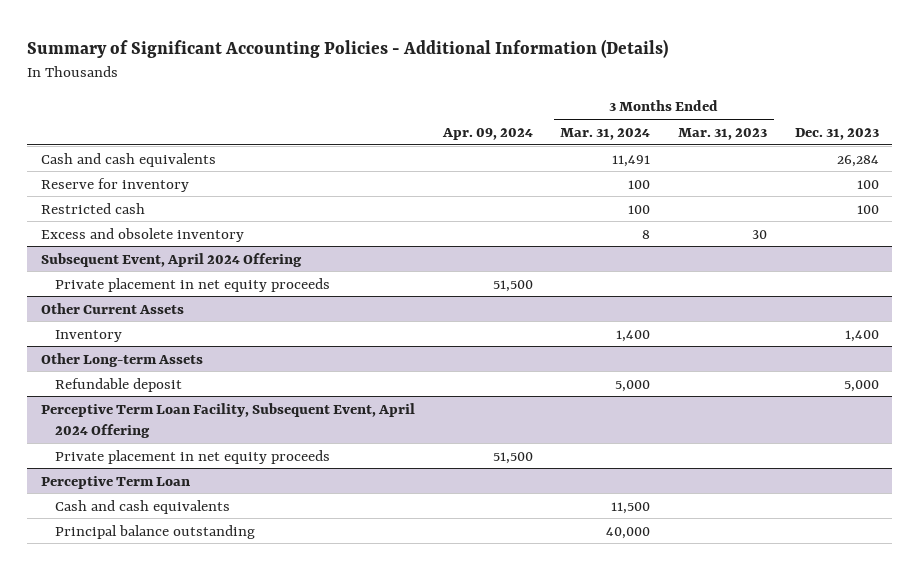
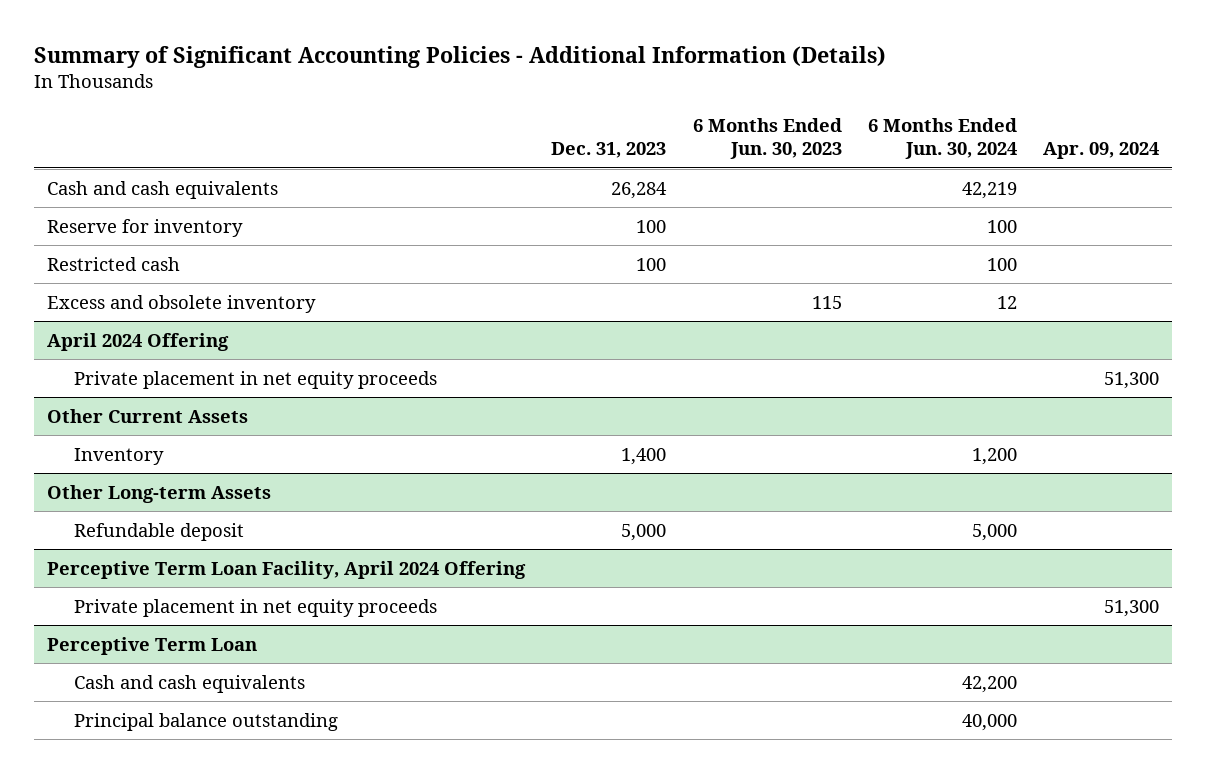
- | Apr. 09, 2024 | 3 Months Ended Mar. 31, 2024 | 3 Months Ended Mar. 31, 2023 | Dec. 31, 2023
+ | Dec. 31, 2023 | 6 Months Ended Jun. 30, 2023 | 6 Months Ended Jun. 30, 2024 | Apr. 09, 2024
- Subsequent Event, April 2024 Offering
- Private placement in net equity proceeds | 51,500 | | |
+ April 2024 Offering
+ Private placement in net equity proceeds | | | | 51,300
- Perceptive Term Loan Facility, Subsequent Event, April 2024 Offering
- Private placement in net equity proceeds | 51,500 | | |
+ Perceptive Term Loan Facility, April 2024 Offering
+ Private placement in net equity proceeds | | | | 51,300

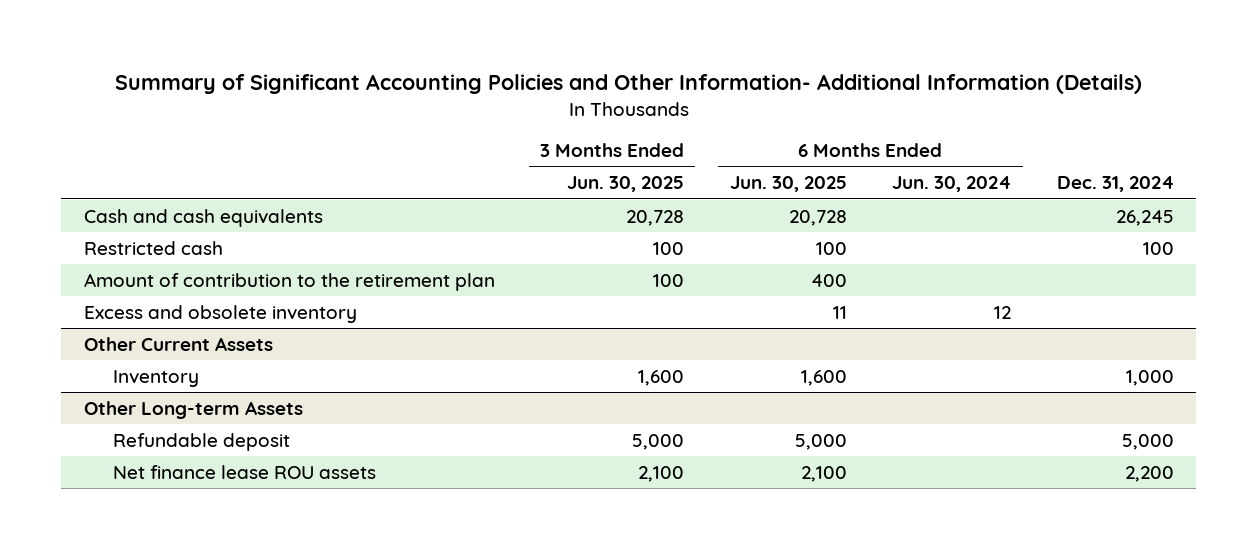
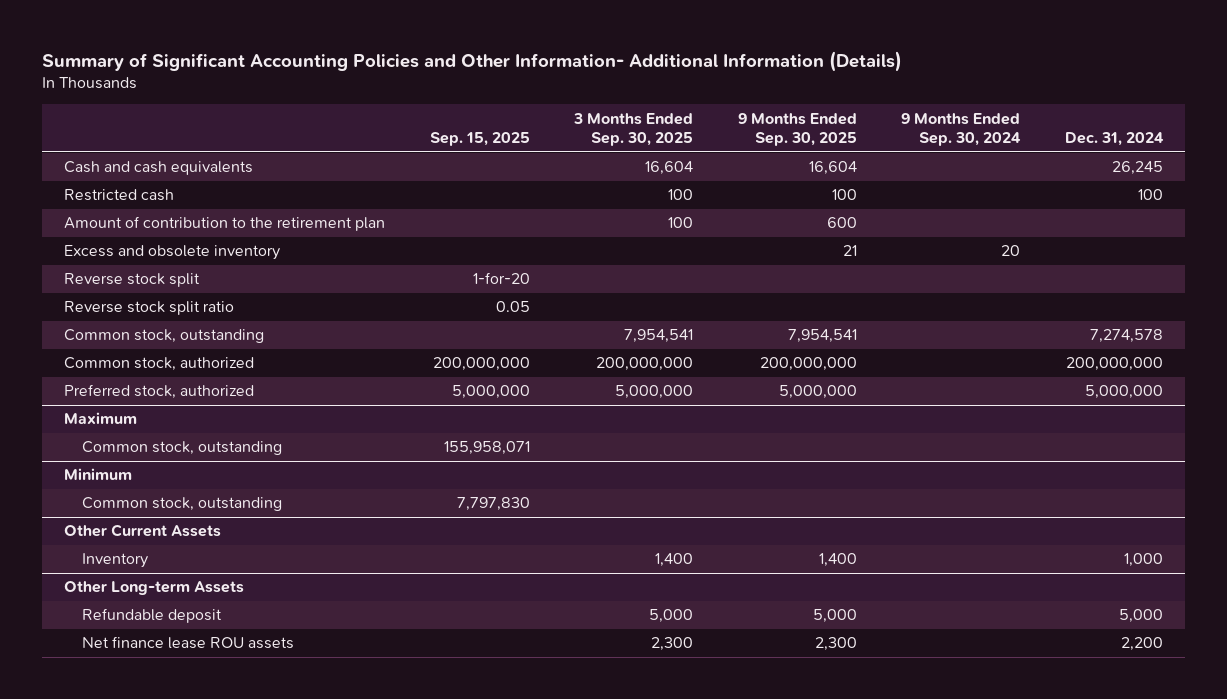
- | 3 Months Ended Jun. 30, 2025 | 6 Months Ended Jun. 30, 2025 | 6 Months Ended Jun. 30, 2024 | Dec. 31, 2024
+ | Sep. 15, 2025 | 3 Months Ended Sep. 30, 2025 | 9 Months Ended Sep. 30, 2025 | 9 Months Ended Sep. 30, 2024 | Dec. 31, 2024
+ Reverse stock split | 1-for-20 | | | |
+ Reverse stock split ratio | 0.05 | | | |
+ Common stock, outstanding | | 7,954,541 | 7,954,541 | | 7,274,578
+ Common stock, authorized | 200,000,000 | 200,000,000 | 200,000,000 | | 200,000,000
+ Preferred stock, authorized | 5,000,000 | 5,000,000 | 5,000,000 | | 5,000,000
+ Maximum
+ Common stock, outstanding | 155,958,071 | | | |
+ Minimum
+ Common stock, outstanding | 7,797,830 | | | |

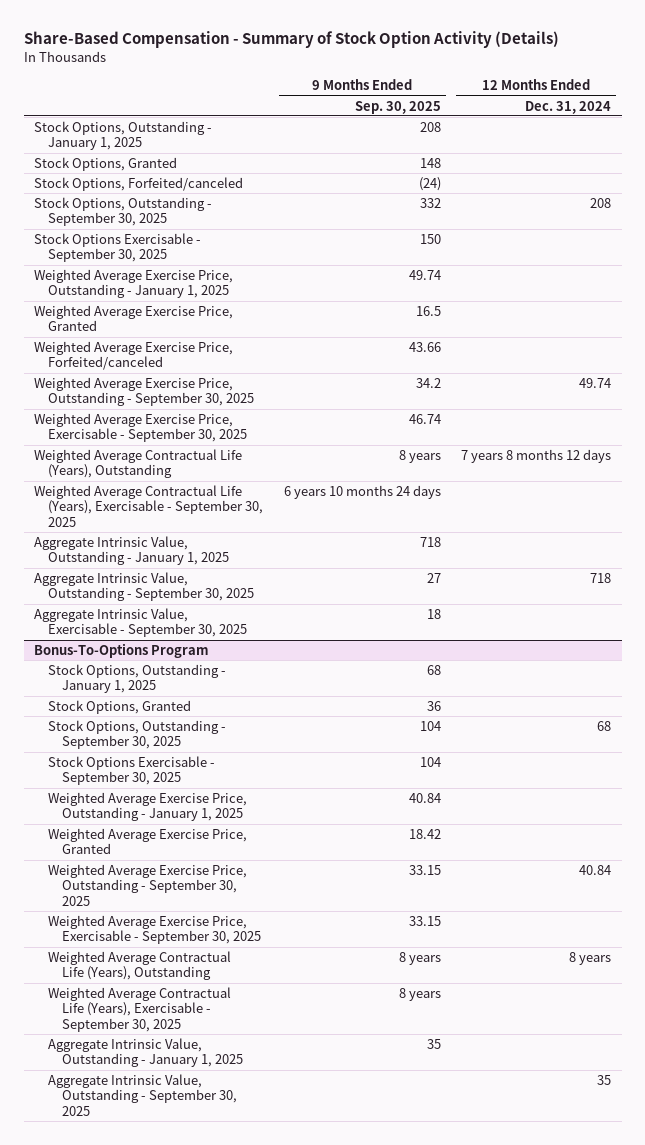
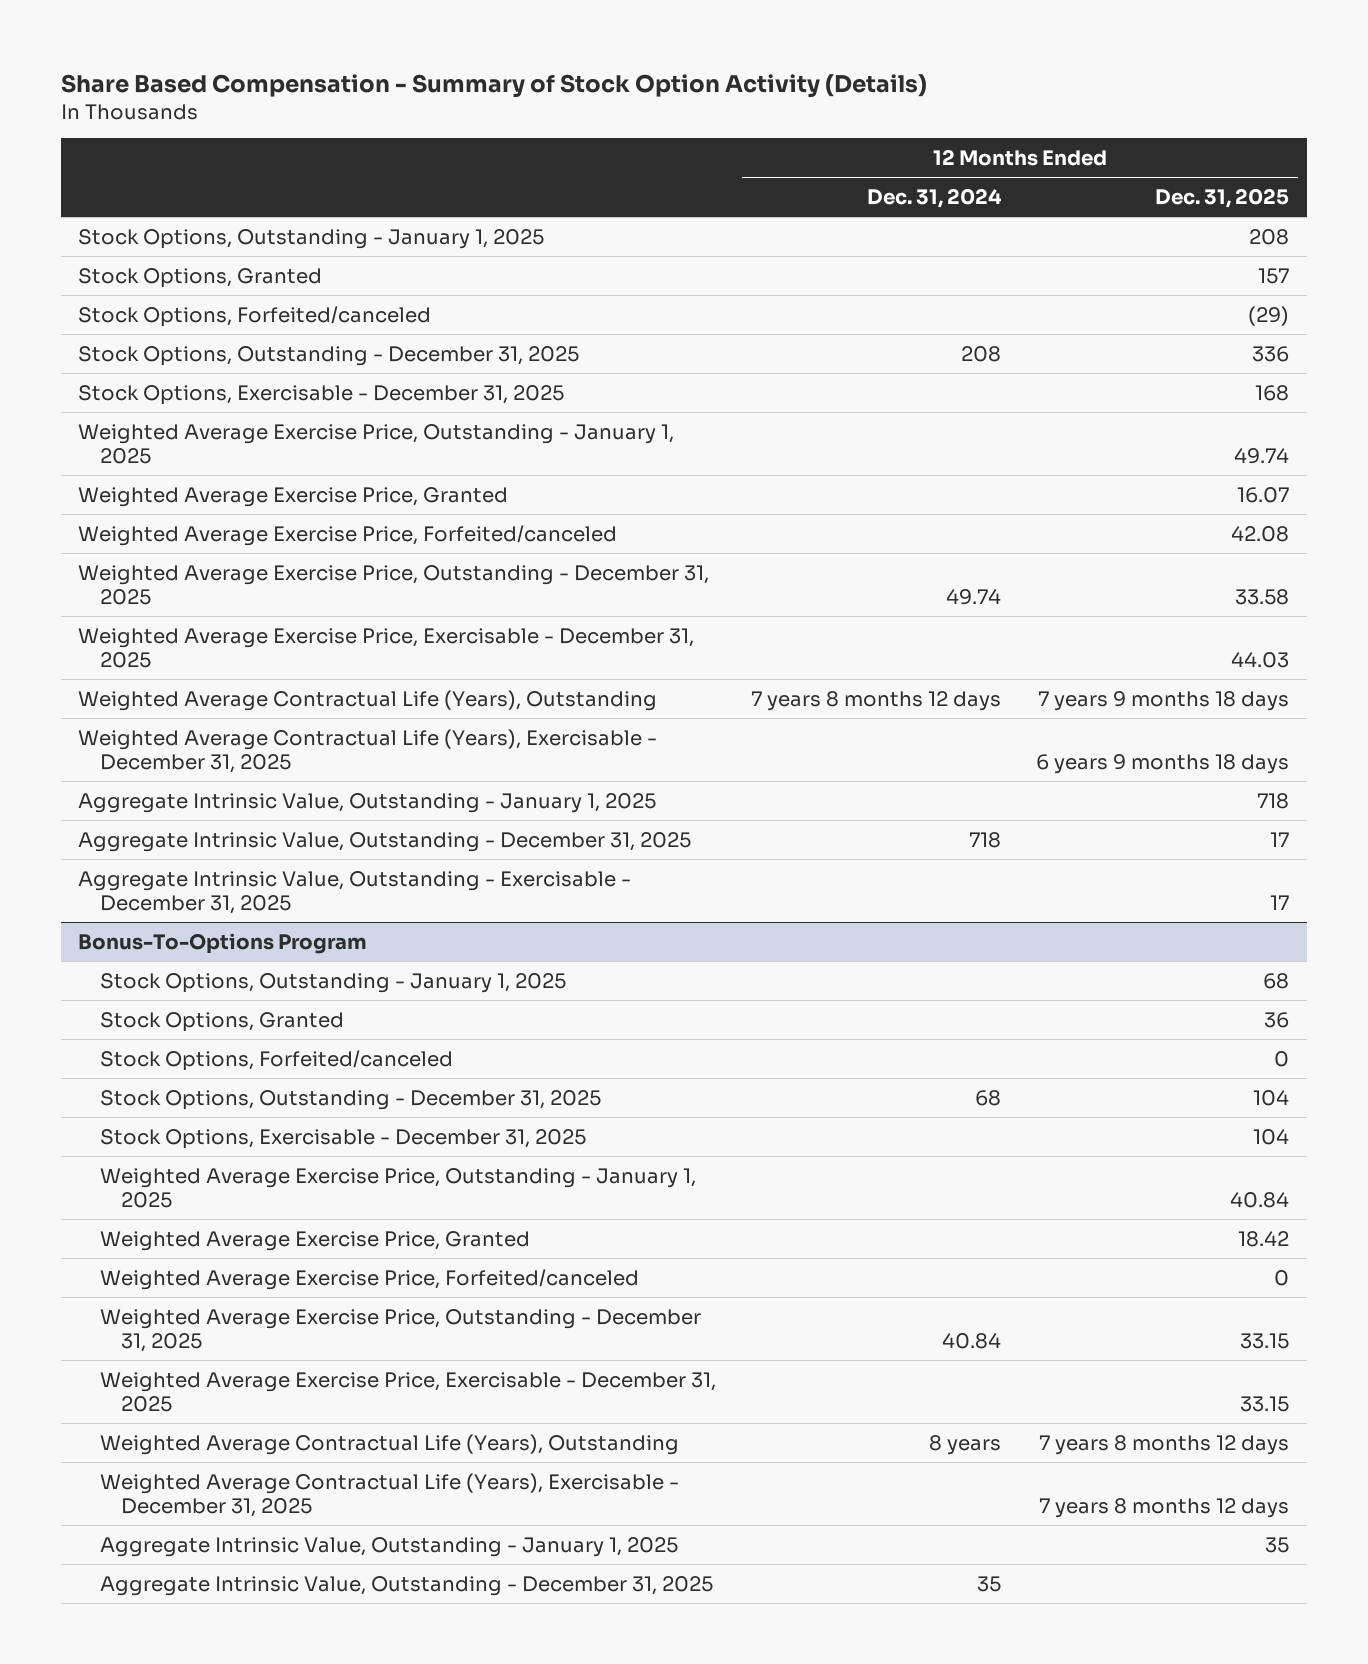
- Share-Based Compensation - Summary of Stock Option Activity (Details)
+ Share Based Compensation - Summary of Stock Option Activity (Details)
- | 9 Months Ended Sep. 30, 2025 | 12 Months Ended Dec. 31, 2024
+ | 12 Months Ended Dec. 31, 2024 | 12 Months Ended Dec. 31, 2025
- Stock Options, Outstanding - September 30, 2025 | 332 | 208
- Stock Options Exercisable - September 30, 2025 | 150 |
+ Stock Options, Outstanding - December 31, 2025 | 208 | 336
+ Stock Options, Exercisable - December 31, 2025 | | 168
- Weighted Average Exercise Price, Outstanding - September 30, 2025 | 34.2 | 49.74
- Weighted Average Exercise Price, Exercisable - September 30, 2025 | 46.74 |
+ Weighted Average Exercise Price, Outstanding - December 31, 2025 | 49.74 | 33.58
+ Weighted Average Exercise Price, Exercisable - December 31, 2025 | | 44.03
- Weighted Average Contractual Life (Years), Exercisable - September 30, 2025 | 6 years 10 months 24 days |
+ Weighted Average Contractual Life (Years), Exercisable - December 31, 2025 | | 6 years 9 months 18 days
- Aggregate Intrinsic Value, Outstanding - September 30, 2025 | 27 | 718
- Aggregate Intrinsic Value, Exercisable - September 30, 2025 | 18 |
+ Aggregate Intrinsic Value, Outstanding - December 31, 2025 | 718 | 17
+ Aggregate Intrinsic Value, Outstanding - Exercisable - December 31, 2025 | | 17
@ Bonus-To-Options Program
- Stock Options, Outstanding - September 30, 2025 | 104 | 68
- Stock Options Exercisable - September 30, 2025 | 104 |
+ Stock Options, Forfeited/canceled | | 0
+ Stock Options, Outstanding - December 31, 2025 | 68 | 104
+ Stock Options, Exercisable - December 31, 2025 | | 104
- Weighted Average Exercise Price, Outstanding - September 30, 2025 | 33.15 | 40.84
- Weighted Average Exercise Price, Exercisable - September 30, 2025 | 33.15 |
+ Weighted Average Exercise Price, Forfeited/canceled | | 0
+ Weighted Average Exercise Price, Outstanding - December 31, 2025 | 40.84 | 33.15
+ Weighted Average Exercise Price, Exercisable - December 31, 2025 | | 33.15
- Weighted Average Contractual Life (Years), Exercisable - September 30, 2025 | 8 years |
+ Weighted Average Contractual Life (Years), Exercisable - December 31, 2025 | | 7 years 8 months 12 days
- Aggregate Intrinsic Value, Outstanding - September 30, 2025 | | 35
+ Aggregate Intrinsic Value, Outstanding - December 31, 2025 | 35 |

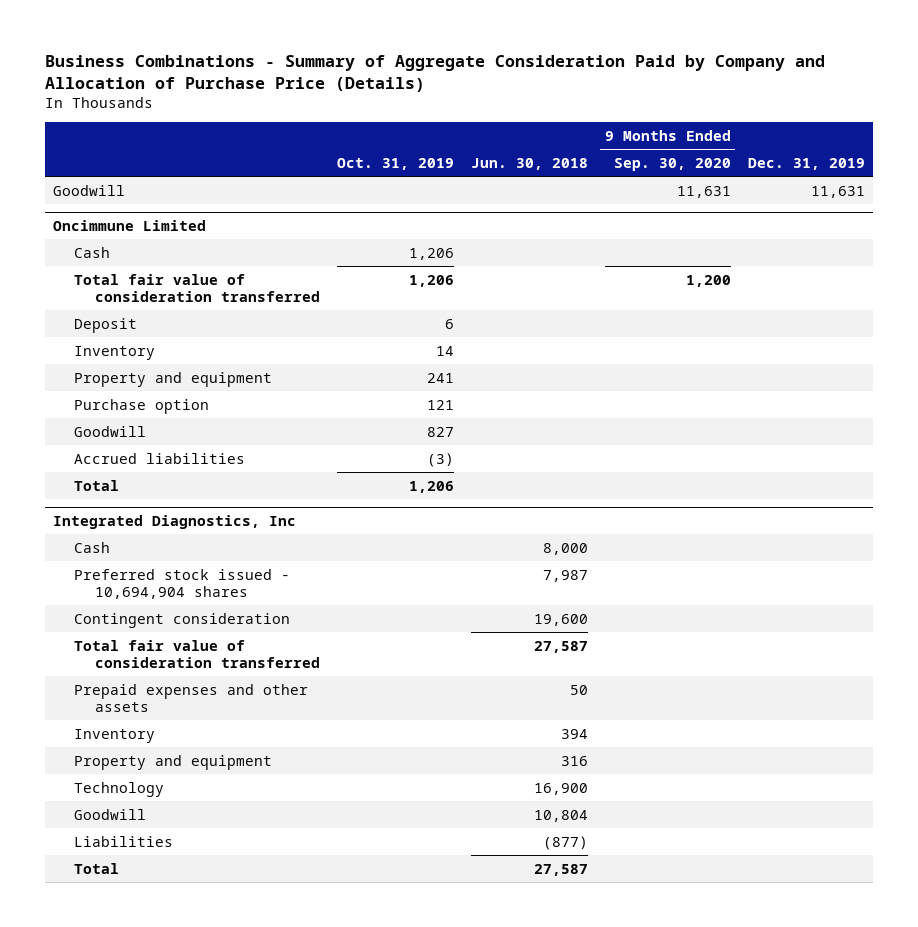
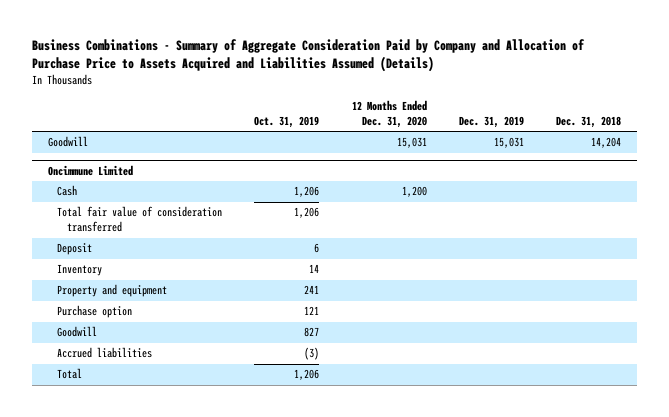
- Business Combinations - Summary of Aggregate Consideration Paid by Company and Allocation of Purchase Price (Details)
+ Business Combinations - Summary of Aggregate Consideration Paid by Company and Allocation of Purchase Price to Assets Acquired and Liabilities Assumed (Details)
- | Oct. 31, 2019 | Jun. 30, 2018 | 9 Months Ended Sep. 30, 2020 | Dec. 31, 2019
+ | Oct. 31, 2019 | 12 Months Ended Dec. 31, 2020 | Dec. 31, 2019 | Dec. 31, 2018
- Goodwill | | | 11,631 | 11,631
+ Goodwill | | 15,031 | 15,031 | 14,204
- Integrated Diagnostics, Inc
- Cash | | 8,000 | |
- Preferred stock issued - 10,694,904 shares | | 7,987 | |
- Contingent consideration | | 19,600 | |
- Total fair value of consideration transferred | | 27,587 | |
- Prepaid expenses and other assets | | 50 | |
- Inventory | | 394 | |
- Property and equipment | | 316 | |
- Technology | | 16,900 | |
- Goodwill | | 10,804 | |
- Liabilities | | (877) | |
- Total | | 27,587 | |

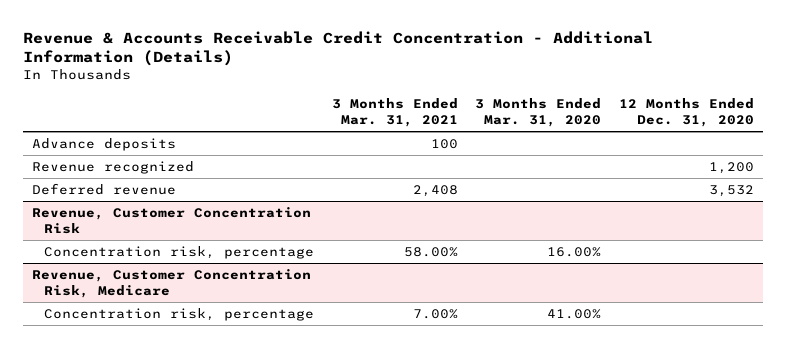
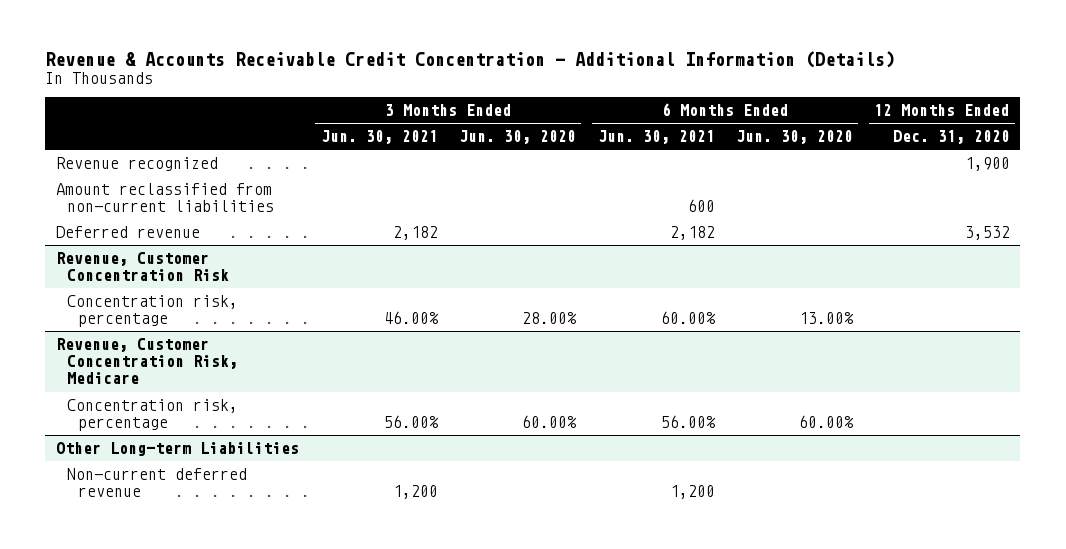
- | 3 Months Ended Mar. 31, 2021 | 3 Months Ended Mar. 31, 2020 | 12 Months Ended Dec. 31, 2020
+ | 3 Months Ended Jun. 30, 2021 | 3 Months Ended Jun. 30, 2020 | 6 Months Ended Jun. 30, 2021 | 6 Months Ended Jun. 30, 2020 | 12 Months Ended Dec. 31, 2020
- Advance deposits | 100 | |
- Revenue recognized | | | 1,200
+ Revenue recognized | | | | | 1,900
+ Amount reclassified from non-current liabilities | | | 600 | |
+ Other Long-term Liabilities
+ Non-current deferred revenue | 1,200 | | 1,200 | |

